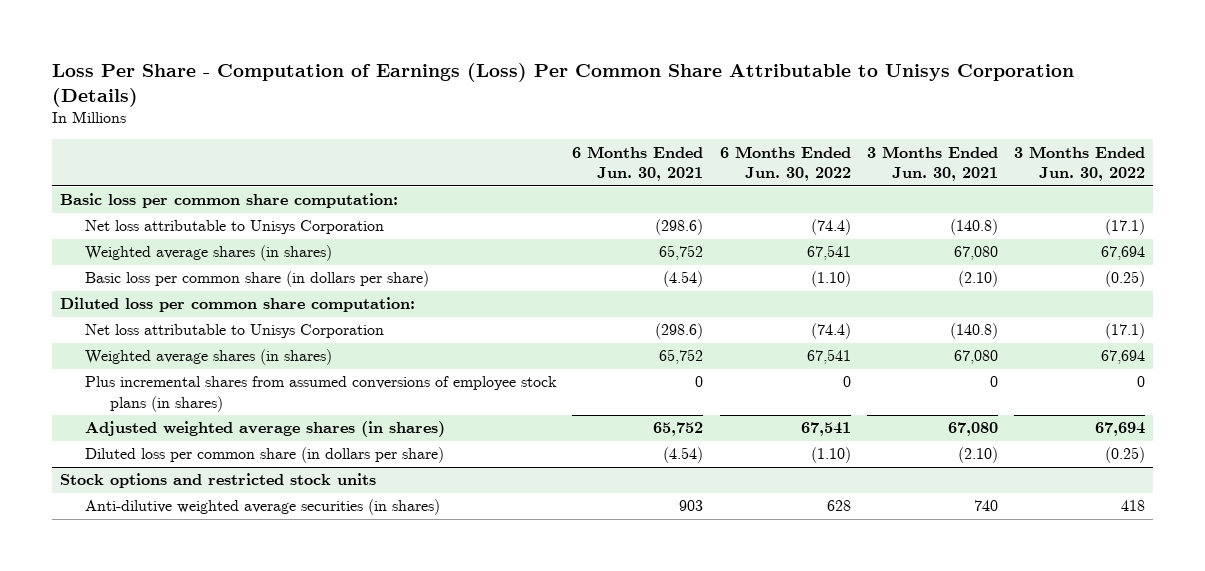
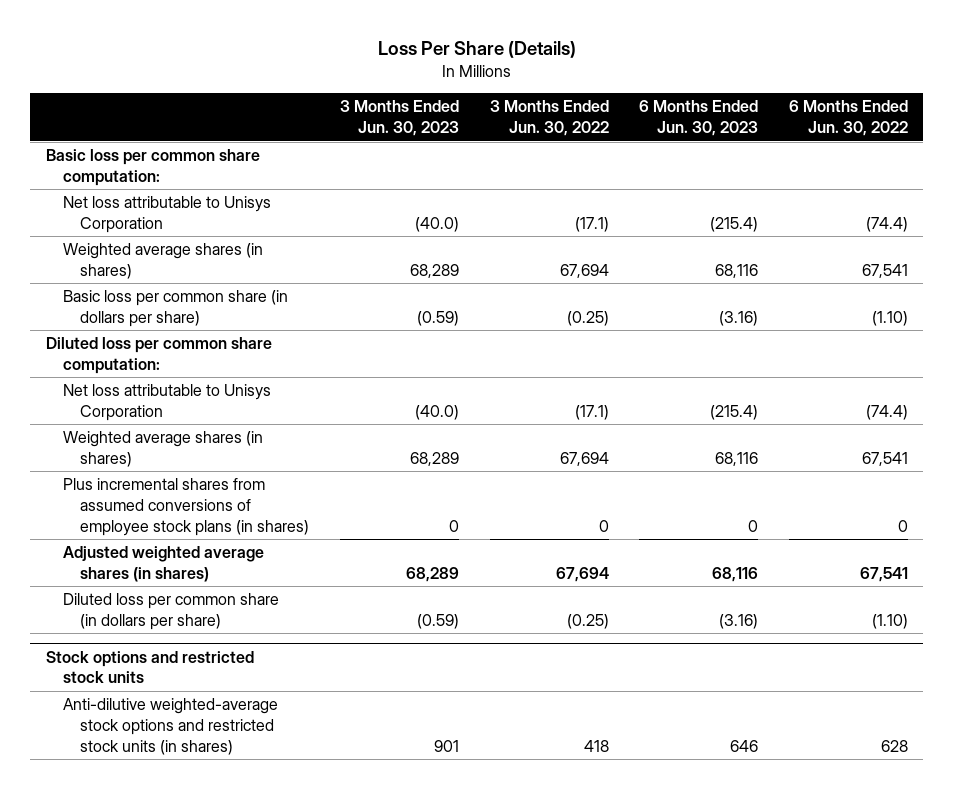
- Loss Per Share - Computation of Earnings (Loss) Per Common Share Attributable to Unisys Corporation (Details)
+ Loss Per Share (Details)
- | 6 Months Ended Jun. 30, 2021 | 6 Months Ended Jun. 30, 2022 | 3 Months Ended Jun. 30, 2021 | 3 Months Ended Jun. 30, 2022
+ | 3 Months Ended Jun. 30, 2023 | 3 Months Ended Jun. 30, 2022 | 6 Months Ended Jun. 30, 2023 | 6 Months Ended Jun. 30, 2022
@ Stock options and restricted stock units
- Anti-dilutive weighted average securities (in shares) | 903 | 628 | 740 | 418
+ Anti-dilutive weighted-average stock options and restricted stock units (in shares) | 901 | 418 | 646 | 628

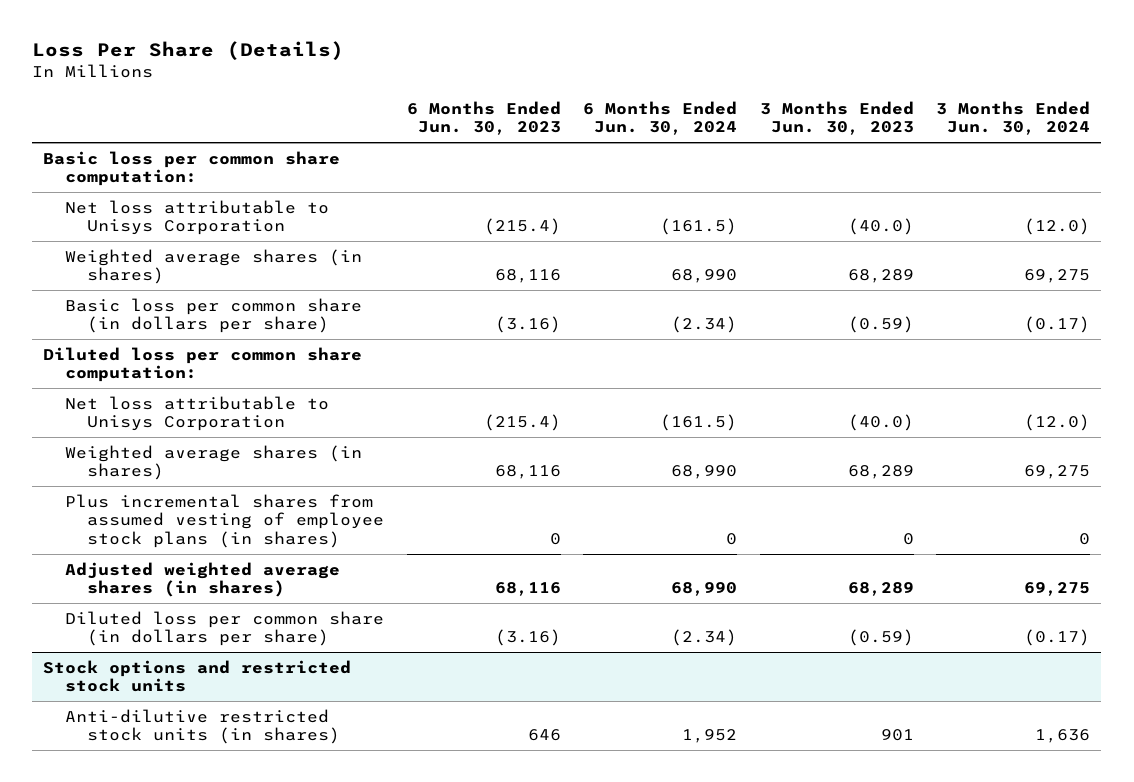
- | 3 Months Ended Jun. 30, 2023 | 3 Months Ended Jun. 30, 2022 | 6 Months Ended Jun. 30, 2023 | 6 Months Ended Jun. 30, 2022
+ | 6 Months Ended Jun. 30, 2023 | 6 Months Ended Jun. 30, 2024 | 3 Months Ended Jun. 30, 2023 | 3 Months Ended Jun. 30, 2024
- Plus incremental shares from assumed conversions of employee stock plans (in shares) | 0 | 0 | 0 | 0
+ Plus incremental shares from assumed vesting of employee stock plans (in shares) | 0 | 0 | 0 | 0
@ Stock options and restricted stock units
- Anti-dilutive weighted-average stock options and restricted stock units (in shares) | 901 | 418 | 646 | 628
+ Anti-dilutive restricted stock units (in shares) | 646 | 1,952 | 901 | 1,636

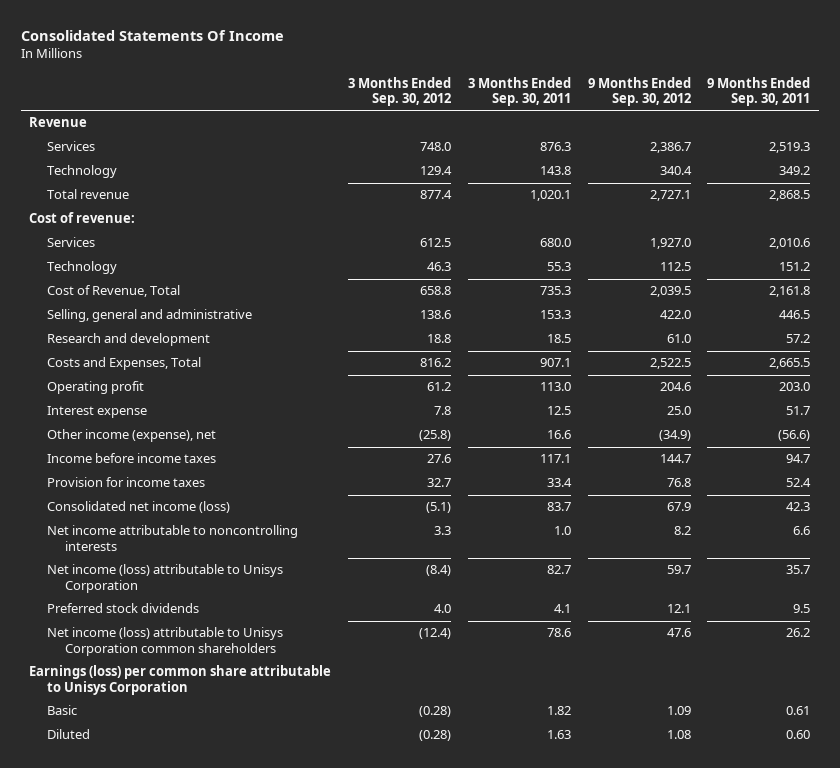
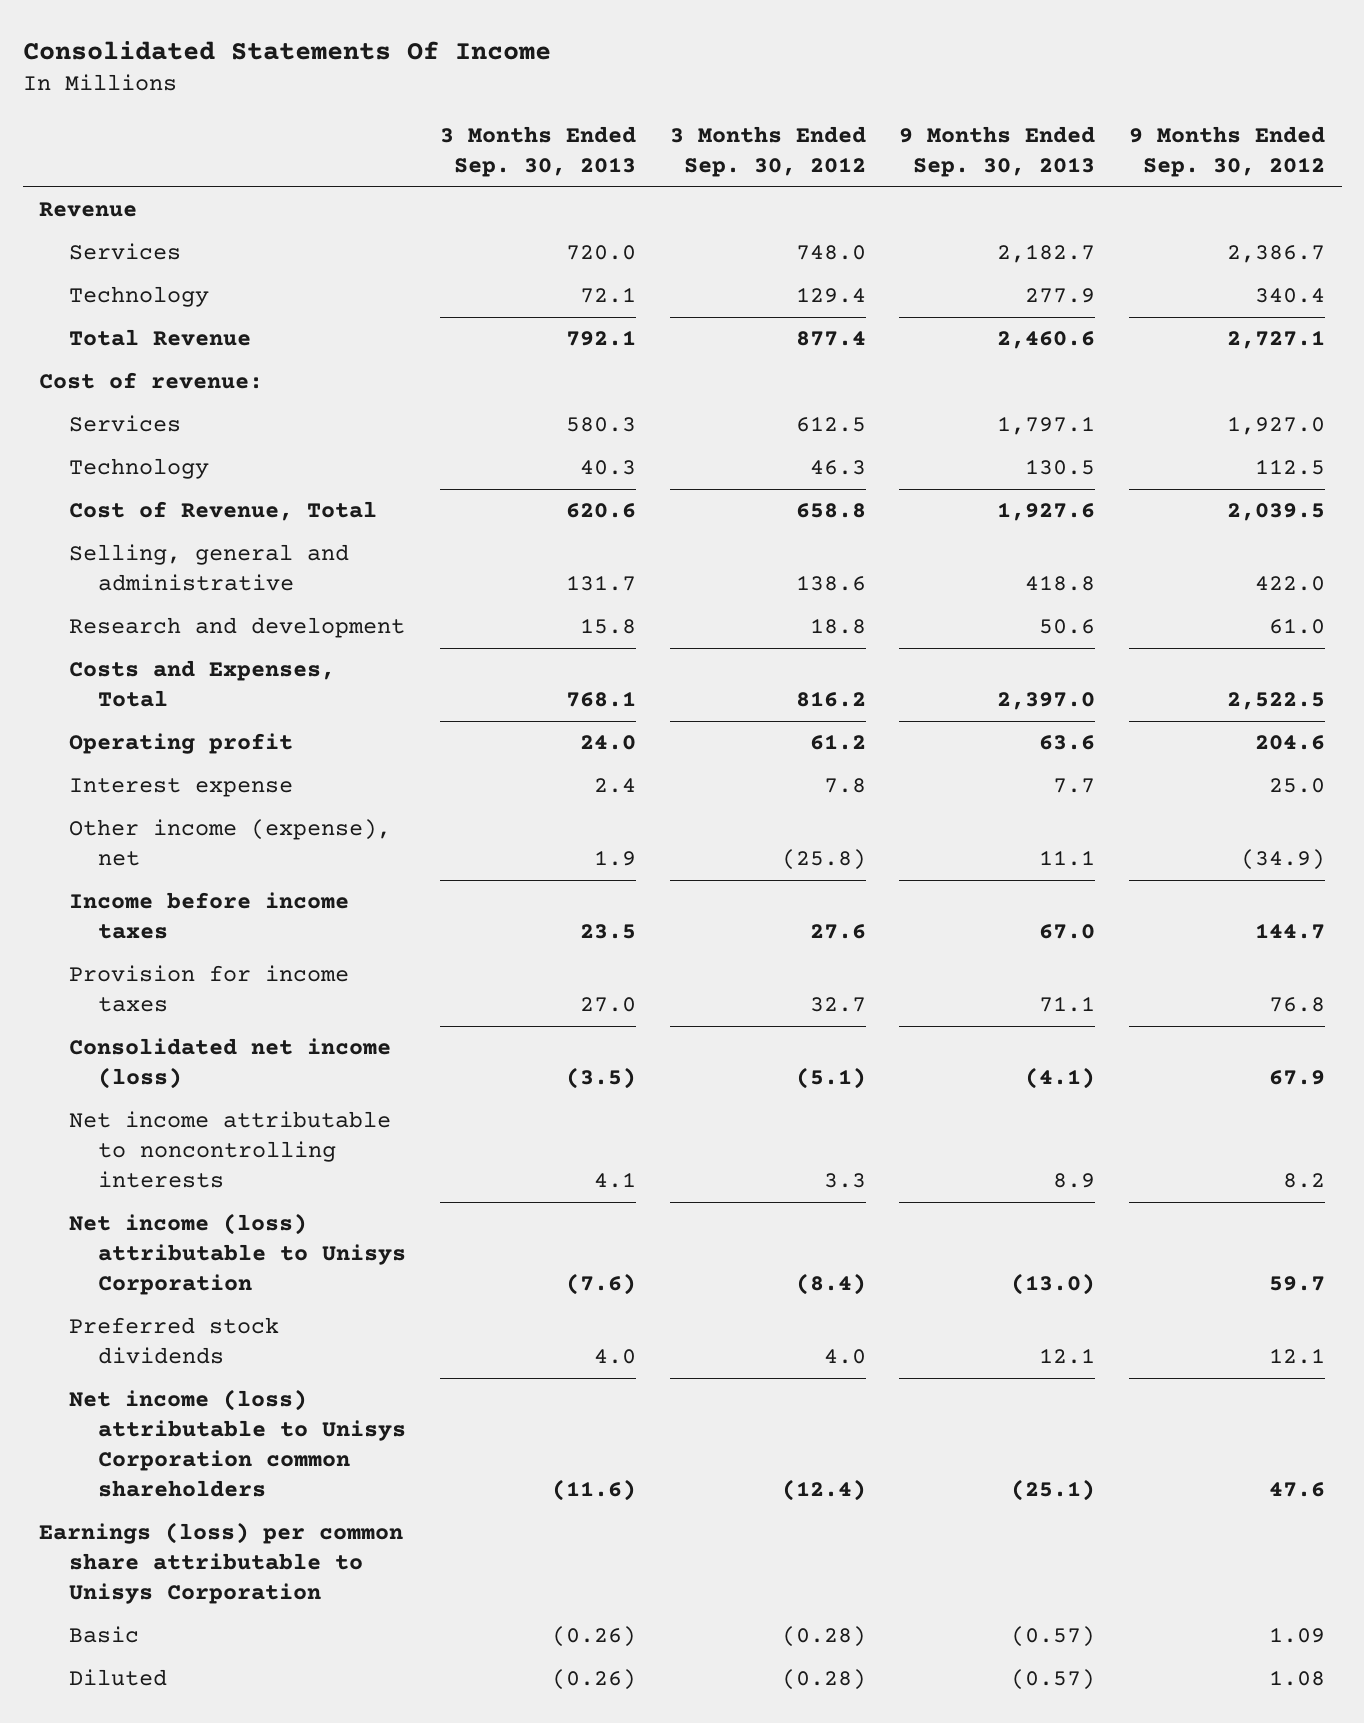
- | 3 Months Ended Sep. 30, 2012 | 3 Months Ended Sep. 30, 2011 | 9 Months Ended Sep. 30, 2012 | 9 Months Ended Sep. 30, 2011
+ | 3 Months Ended Sep. 30, 2013 | 3 Months Ended Sep. 30, 2012 | 9 Months Ended Sep. 30, 2013 | 9 Months Ended Sep. 30, 2012
- Total revenue | 877.4 | 1,020.1 | 2,727.1 | 2,868.5
+ Total Revenue | 792.1 | 877.4 | 2,460.6 | 2,727.1

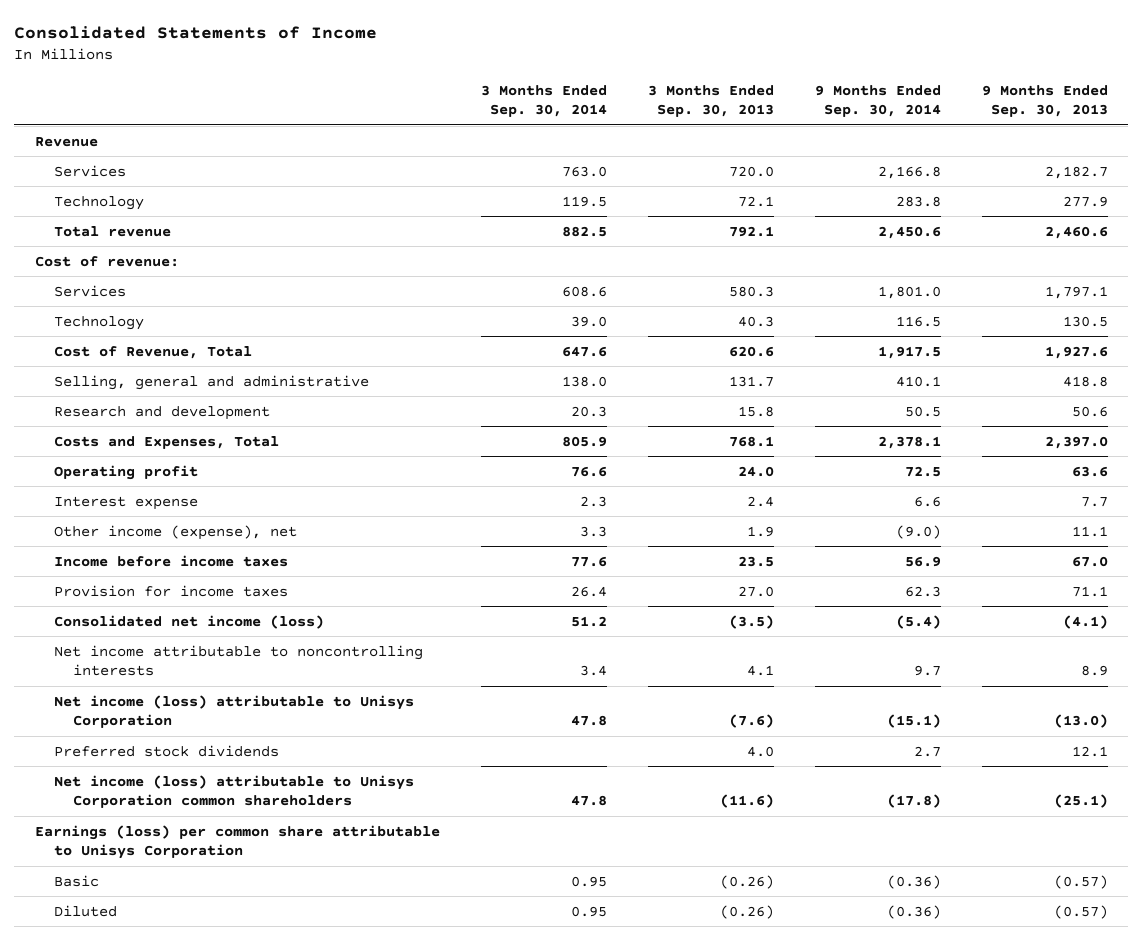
- Consolidated Statements Of Income
+ Consolidated Statements of Income
- | 3 Months Ended Sep. 30, 2013 | 3 Months Ended Sep. 30, 2012 | 9 Months Ended Sep. 30, 2013 | 9 Months Ended Sep. 30, 2012
+ | 3 Months Ended Sep. 30, 2014 | 3 Months Ended Sep. 30, 2013 | 9 Months Ended Sep. 30, 2014 | 9 Months Ended Sep. 30, 2013
- Total Revenue | 792.1 | 877.4 | 2,460.6 | 2,727.1
+ Total revenue | 882.5 | 792.1 | 2,450.6 | 2,460.6

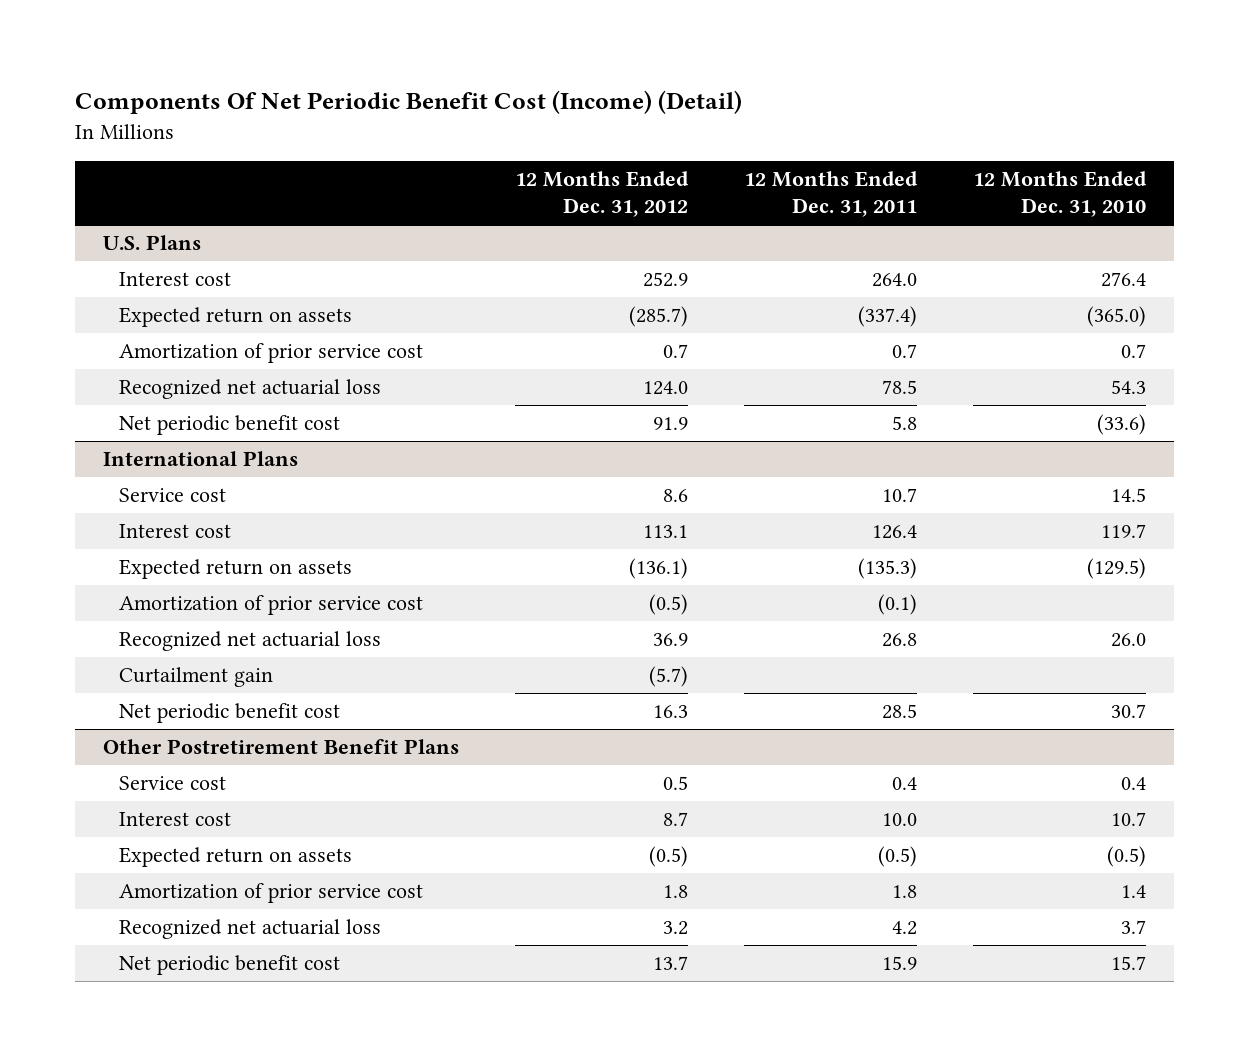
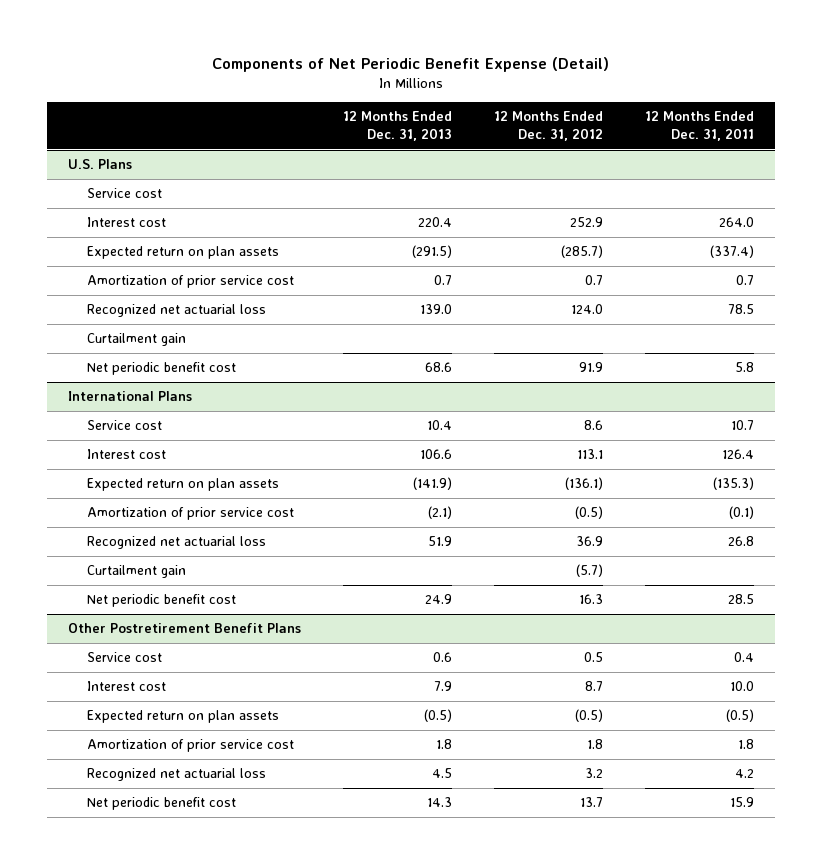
- Components Of Net Periodic Benefit Cost (Income) (Detail)
+ Components of Net Periodic Benefit Expense (Detail)
- | 12 Months Ended Dec. 31, 2012 | 12 Months Ended Dec. 31, 2011 | 12 Months Ended Dec. 31, 2010
+ | 12 Months Ended Dec. 31, 2013 | 12 Months Ended Dec. 31, 2012 | 12 Months Ended Dec. 31, 2011
@ U.S. Plans
+ Service cost
- Expected return on assets | (285.7) | (337.4) | (365.0)
+ Expected return on plan assets | (291.5) | (285.7) | (337.4)
+ Curtailment gain
@ International Plans
- Expected return on assets | (136.1) | (135.3) | (129.5)
+ Expected return on plan assets | (141.9) | (136.1) | (135.3)
@ Other Postretirement Benefit Plans
- Expected return on assets | (0.5) | (0.5) | (0.5)
+ Expected return on plan assets | (0.5) | (0.5) | (0.5)

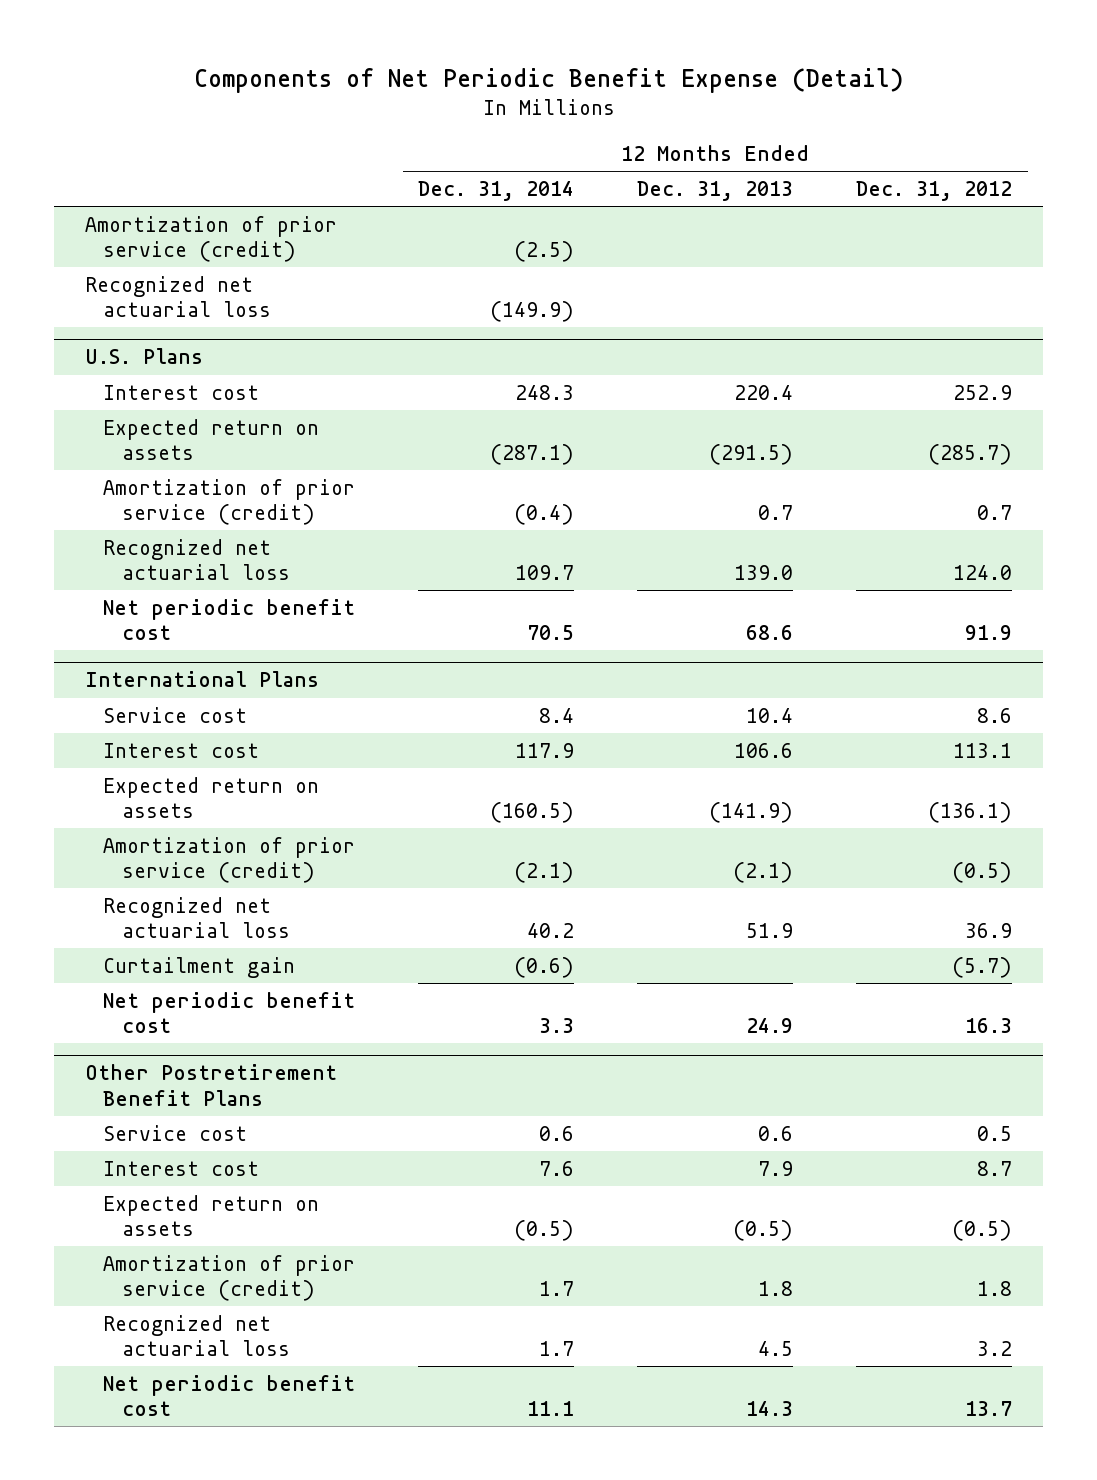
- | 12 Months Ended Dec. 31, 2013 | 12 Months Ended Dec. 31, 2012 | 12 Months Ended Dec. 31, 2011
+ | 12 Months Ended Dec. 31, 2014 | 12 Months Ended Dec. 31, 2013 | 12 Months Ended Dec. 31, 2012
+ Amortization of prior service (credit) | (2.5) | |
+ Recognized net actuarial loss | (149.9) | |
@ U.S. Plans
- Service cost
- Expected return on plan assets | (291.5) | (285.7) | (337.4)
- Amortization of prior service cost | 0.7 | 0.7 | 0.7
+ Expected return on assets | (287.1) | (291.5) | (285.7)
+ Amortization of prior service (credit) | (0.4) | 0.7 | 0.7
- Curtailment gain
@ International Plans
- Expected return on plan assets | (141.9) | (136.1) | (135.3)
- Amortization of prior service cost | (2.1) | (0.5) | (0.1)
+ Expected return on assets | (160.5) | (141.9) | (136.1)
+ Amortization of prior service (credit) | (2.1) | (2.1) | (0.5)
@ Other Postretirement Benefit Plans
- Expected return on plan assets | (0.5) | (0.5) | (0.5)
- Amortization of prior service cost | 1.8 | 1.8 | 1.8
+ Expected return on assets | (0.5) | (0.5) | (0.5)
+ Amortization of prior service (credit) | 1.7 | 1.8 | 1.8

